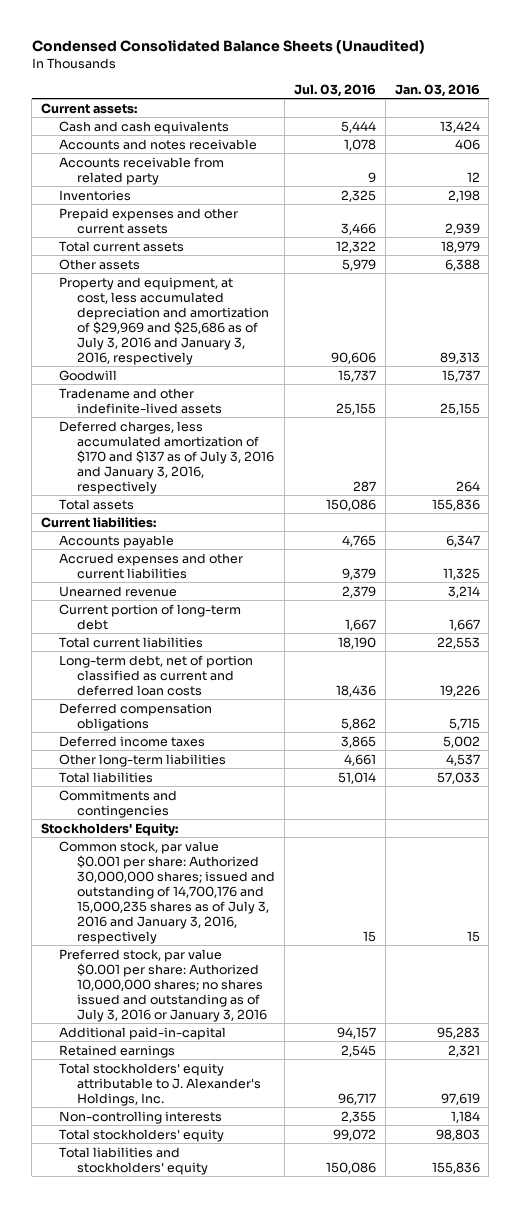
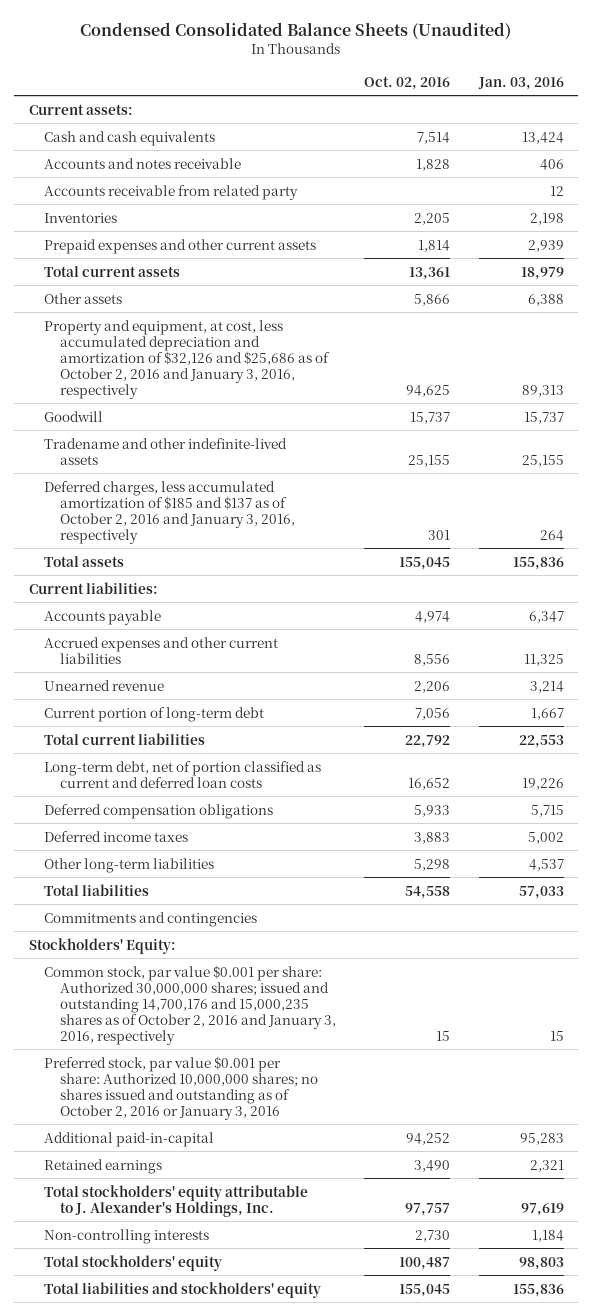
- | Jul. 03, 2016 | Jan. 03, 2016
+ | Oct. 02, 2016 | Jan. 03, 2016
- Property and equipment, at cost, less accumulated depreciation and amortization of $29,969 and $25,686 as of July 3, 2016 and January 3, 2016, respectively | 90,606 | 89,313
+ Property and equipment, at cost, less accumulated depreciation and amortization of $32,126 and $25,686 as of October 2, 2016 and January 3, 2016, respectively | 94,625 | 89,313
- Deferred charges, less accumulated amortization of $170 and $137 as of July 3, 2016 and January 3, 2016, respectively | 287 | 264
+ Deferred charges, less accumulated amortization of $185 and $137 as of October 2, 2016 and January 3, 2016, respectively | 301 | 264
- Common stock, par value $0.001 per share: Authorized 30,000,000 shares; issued and outstanding of 14,700,176 and 15,000,235 shares as of July 3, 2016 and January 3, 2016, respectively | 15 | 15
- Preferred stock, par value $0.001 per share: Authorized 10,000,000 shares; no shares issued and outstanding as of July 3, 2016 or January 3, 2016
+ Common stock, par value $0.001 per share: Authorized 30,000,000 shares; issued and outstanding 14,700,176 and 15,000,235 shares as of October 2, 2016 and January 3, 2016, respectively | 15 | 15
+ Preferred stock, par value $0.001 per share: Authorized 10,000,000 shares; no shares issued and outstanding as of October 2, 2016 or January 3, 2016

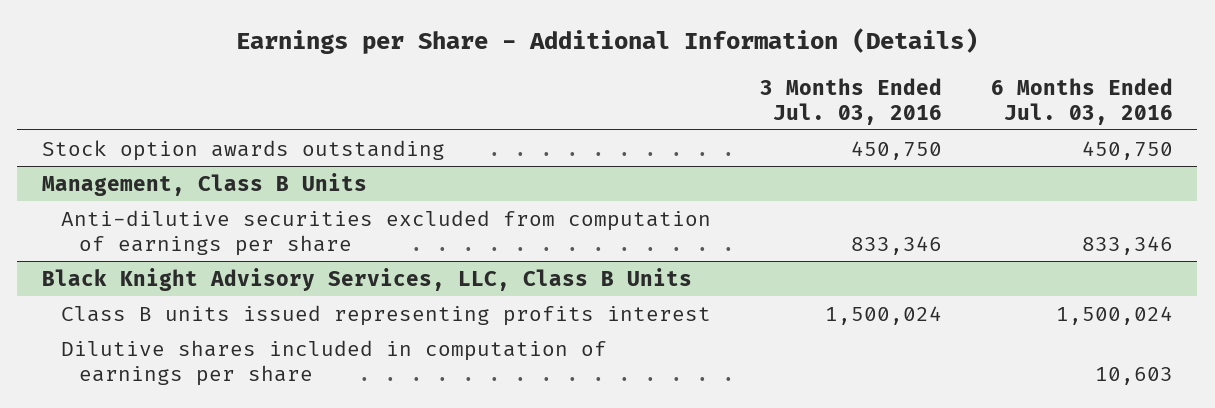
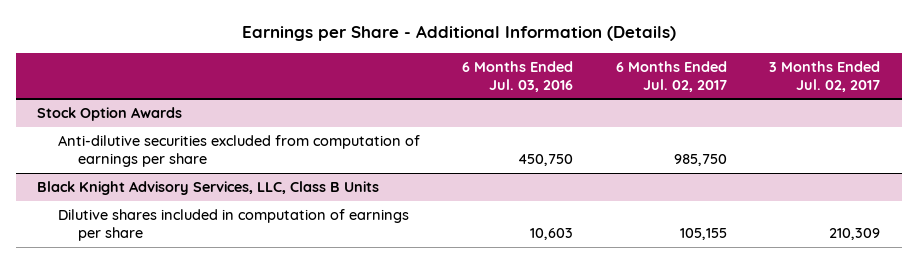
- | 3 Months Ended Jul. 03, 2016 | 6 Months Ended Jul. 03, 2016
+ | 6 Months Ended Jul. 03, 2016 | 6 Months Ended Jul. 02, 2017 | 3 Months Ended Jul. 02, 2017
- Stock option awards outstanding | 450,750 | 450,750
- Management, Class B Units
- Anti-dilutive securities excluded from computation of earnings per share | 833,346 | 833,346
+ Stock Option Awards
+ Anti-dilutive securities excluded from computation of earnings per share | 450,750 | 985,750 |
@ Black Knight Advisory Services, LLC, Class B Units
- Class B units issued representing profits interest | 1,500,024 | 1,500,024

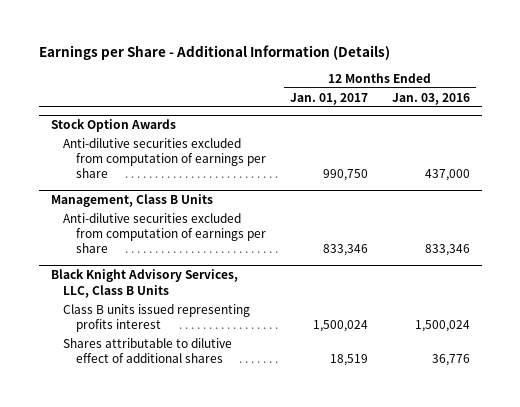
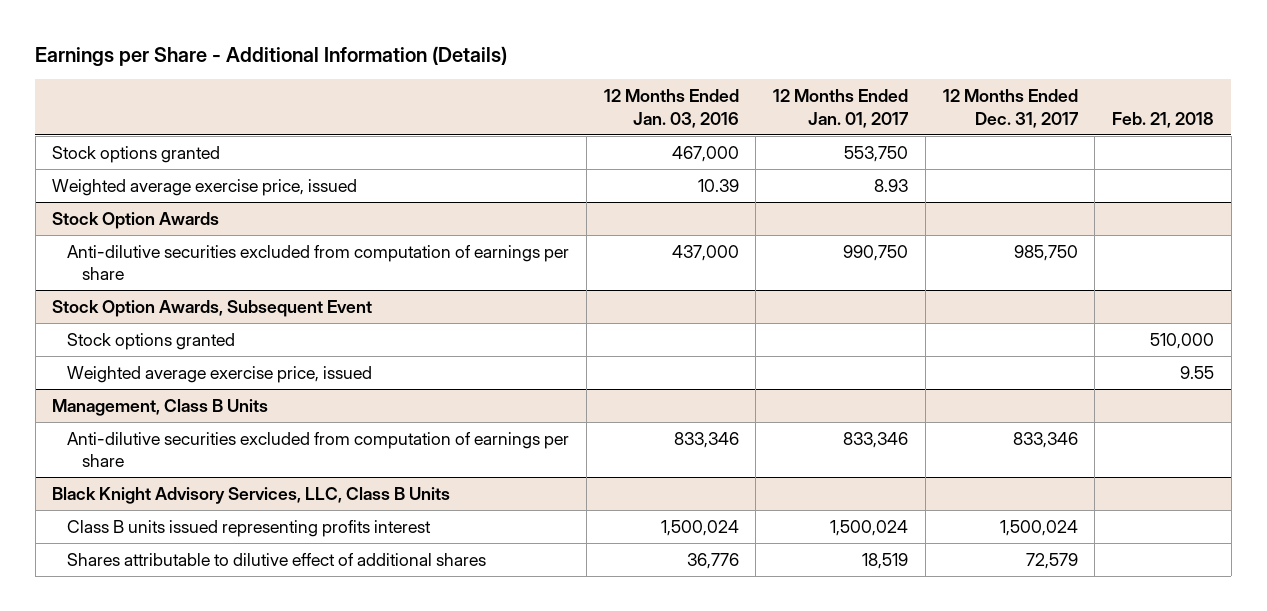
- | 12 Months Ended Jan. 01, 2017 | 12 Months Ended Jan. 03, 2016
+ | 12 Months Ended Jan. 03, 2016 | 12 Months Ended Jan. 01, 2017 | 12 Months Ended Dec. 31, 2017 | Feb. 21, 2018
+ Stock options granted | 467,000 | 553,750 | |
+ Weighted average exercise price, issued | 10.39 | 8.93 | |
+ Stock Option Awards, Subsequent Event
+ Stock options granted | | | | 510,000
+ Weighted average exercise price, issued | | | | 9.55

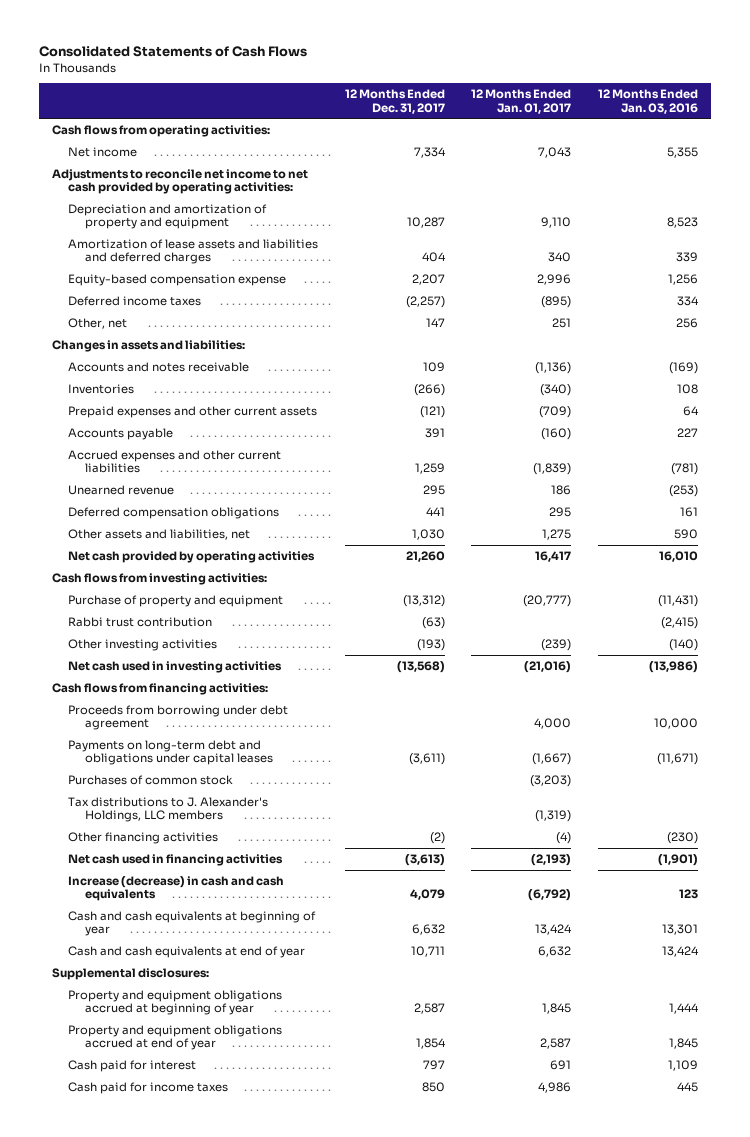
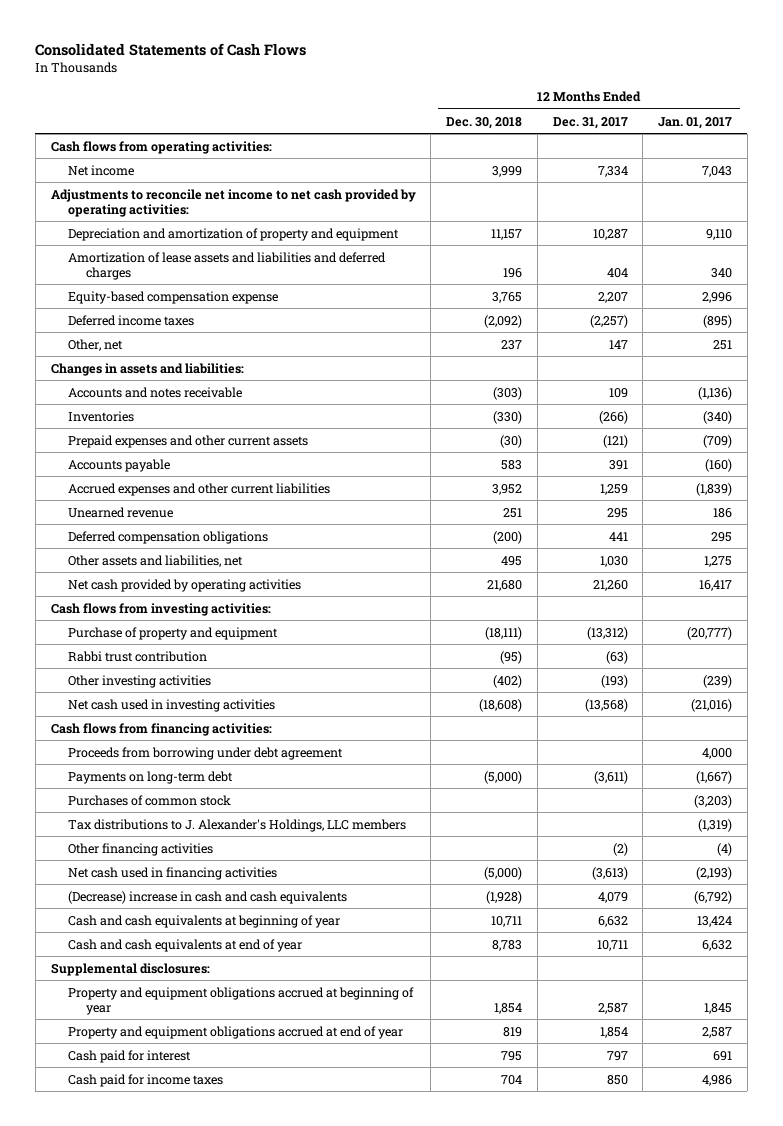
- | 12 Months Ended Dec. 31, 2017 | 12 Months Ended Jan. 01, 2017 | 12 Months Ended Jan. 03, 2016
+ | 12 Months Ended Dec. 30, 2018 | 12 Months Ended Dec. 31, 2017 | 12 Months Ended Jan. 01, 2017
- Payments on long-term debt and obligations under capital leases | (3,611) | (1,667) | (11,671)
+ Payments on long-term debt | (5,000) | (3,611) | (1,667)
- Increase (decrease) in cash and cash equivalents | 4,079 | (6,792) | 123
+ (Decrease) increase in cash and cash equivalents | (1,928) | 4,079 | (6,792)

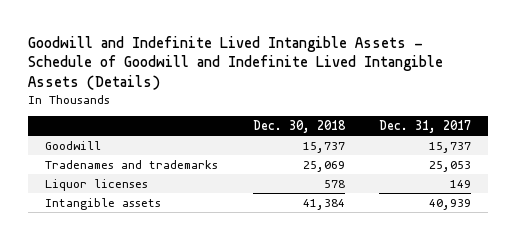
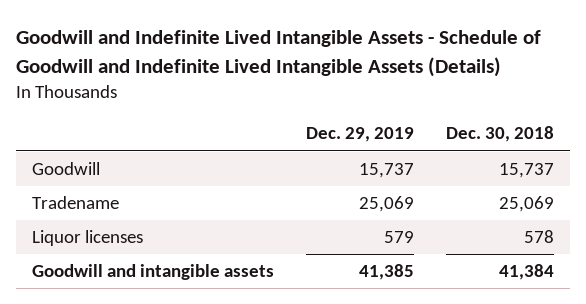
- | Dec. 30, 2018 | Dec. 31, 2017
+ | Dec. 29, 2019 | Dec. 30, 2018
- Tradenames and trademarks | 25,069 | 25,053
+ Tradename | 25,069 | 25,069
- Intangible assets | 41,384 | 40,939
+ Goodwill and intangible assets | 41,385 | 41,384

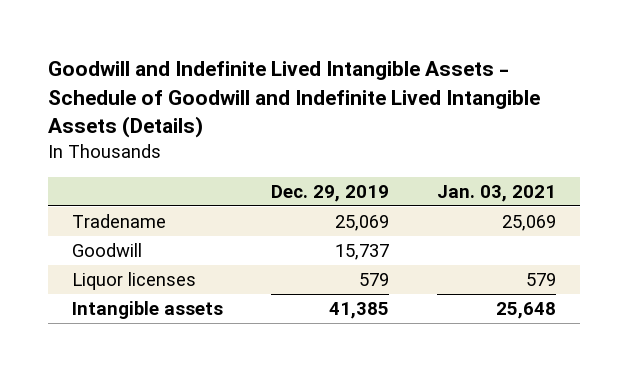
- | Dec. 29, 2019 | Dec. 30, 2018
+ | Dec. 29, 2019 | Jan. 03, 2021
moved down: Goodwill | 15,737 |
- Goodwill and intangible assets | 41,385 | 41,384
+ Intangible assets | 41,385 | 25,648

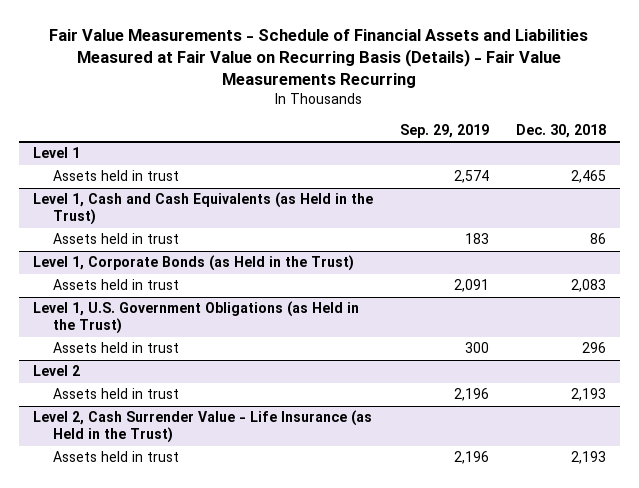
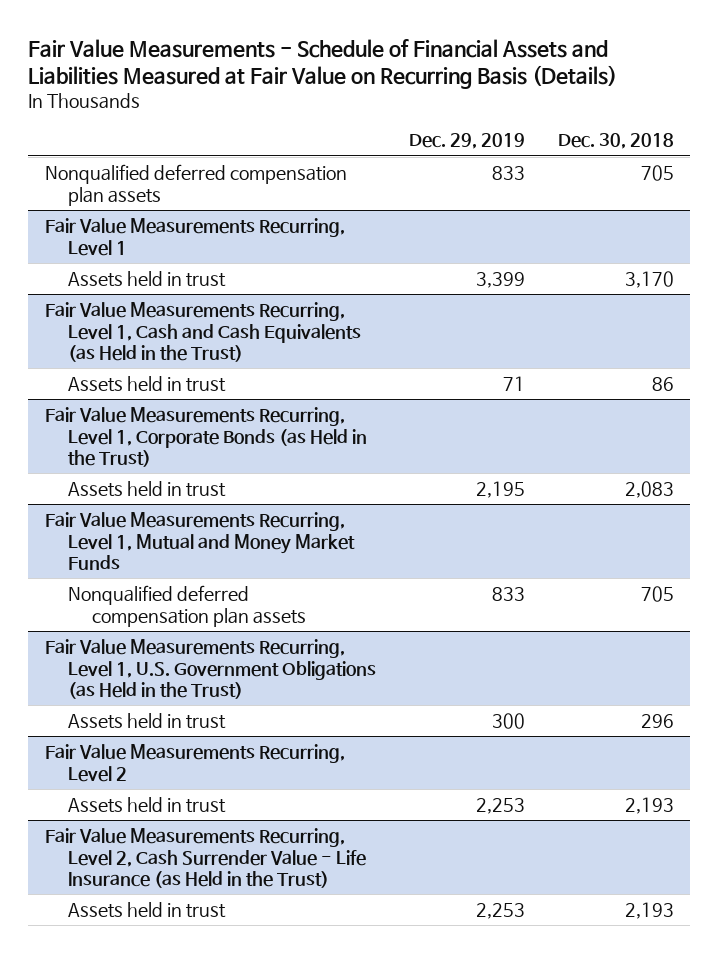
- Fair Value Measurements - Schedule of Financial Assets and Liabilities Measured at Fair Value on Recurring Basis (Details) - Fair Value Measurements Recurring
+ Fair Value Measurements - Schedule of Financial Assets and Liabilities Measured at Fair Value on Recurring Basis (Details)
- | Sep. 29, 2019 | Dec. 30, 2018
+ | Dec. 29, 2019 | Dec. 30, 2018
- Level 1
- Assets held in trust | 2,574 | 2,465
- Level 1, Cash and Cash Equivalents (as Held in the Trust)
+ Nonqualified deferred compensation plan assets | 833 | 705
+ Fair Value Measurements Recurring, Level 1
+ Assets held in trust | 3,399 | 3,170
+ Fair Value Measurements Recurring, Level 1, Cash and Cash Equivalents (as Held in the Trust)
- Level 1, Corporate Bonds (as Held in the Trust)
+ Fair Value Measurements Recurring, Level 1, Corporate Bonds (as Held in the Trust)
- Level 1, U.S. Government Obligations (as Held in the Trust)
+ Fair Value Measurements Recurring, Level 1, Mutual and Money Market Funds
+ Nonqualified deferred compensation plan assets | 833 | 705
+ Fair Value Measurements Recurring, Level 1, U.S. Government Obligations (as Held in the Trust)
- Level 2
+ Fair Value Measurements Recurring, Level 2
- Level 2, Cash Surrender Value - Life Insurance (as Held in the Trust)
+ Fair Value Measurements Recurring, Level 2, Cash Surrender Value - Life Insurance (as Held in the Trust)

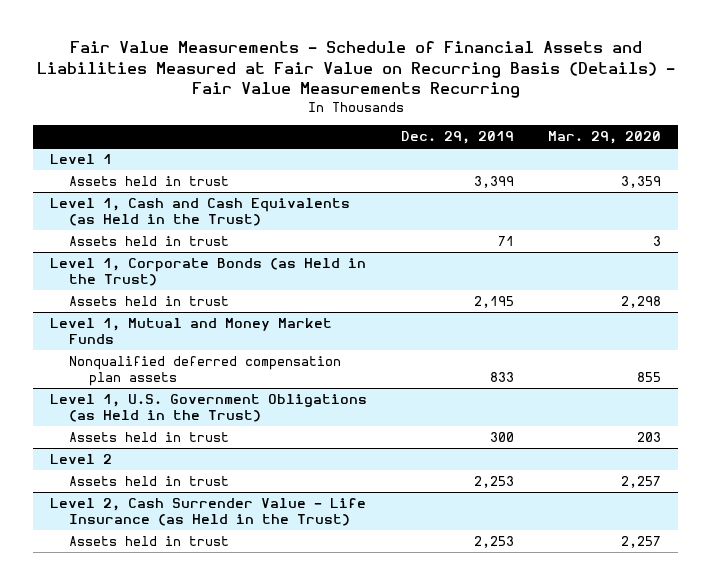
- Fair Value Measurements - Schedule of Financial Assets and Liabilities Measured at Fair Value on Recurring Basis (Details)
+ Fair Value Measurements - Schedule of Financial Assets and Liabilities Measured at Fair Value on Recurring Basis (Details) - Fair Value Measurements Recurring
- | Dec. 29, 2019 | Dec. 30, 2018
+ | Dec. 29, 2019 | Mar. 29, 2020
- Nonqualified deferred compensation plan assets | 833 | 705
- Fair Value Measurements Recurring, Level 1
+ Level 1
- Fair Value Measurements Recurring, Level 1, Cash and Cash Equivalents (as Held in the Trust)
+ Level 1, Cash and Cash Equivalents (as Held in the Trust)
- Fair Value Measurements Recurring, Level 1, Corporate Bonds (as Held in the Trust)
+ Level 1, Corporate Bonds (as Held in the Trust)
- Fair Value Measurements Recurring, Level 1, Mutual and Money Market Funds
+ Level 1, Mutual and Money Market Funds
- Fair Value Measurements Recurring, Level 1, U.S. Government Obligations (as Held in the Trust)
+ Level 1, U.S. Government Obligations (as Held in the Trust)
- Fair Value Measurements Recurring, Level 2
+ Level 2
- Fair Value Measurements Recurring, Level 2, Cash Surrender Value - Life Insurance (as Held in the Trust)
+ Level 2, Cash Surrender Value - Life Insurance (as Held in the Trust)

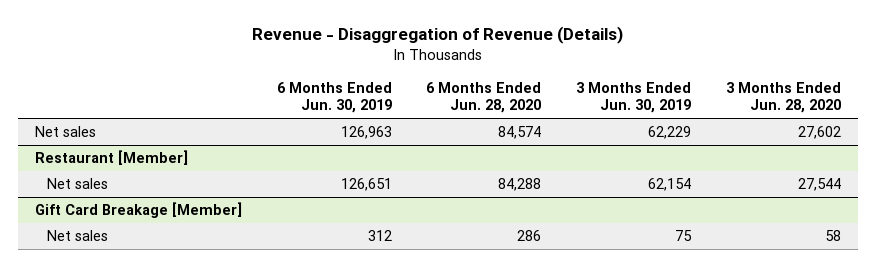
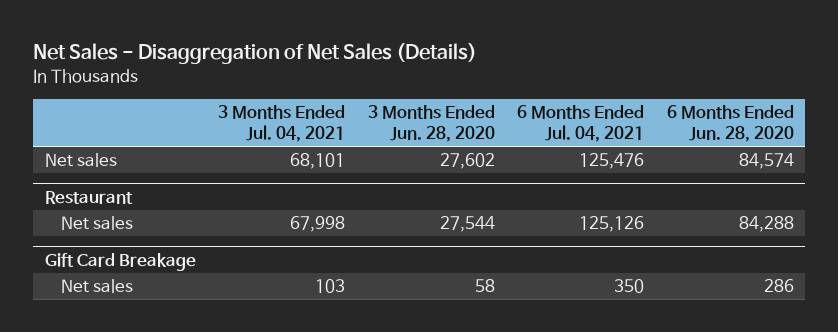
- Revenue - Disaggregation of Revenue (Details)
+ Net Sales - Disaggregation of Net Sales (Details)
- | 6 Months Ended Jun. 30, 2019 | 6 Months Ended Jun. 28, 2020 | 3 Months Ended Jun. 30, 2019 | 3 Months Ended Jun. 28, 2020
+ | 3 Months Ended Jul. 04, 2021 | 3 Months Ended Jun. 28, 2020 | 6 Months Ended Jul. 04, 2021 | 6 Months Ended Jun. 28, 2020
- Restaurant [Member]
+ Restaurant
- Gift Card Breakage [Member]
+ Gift Card Breakage

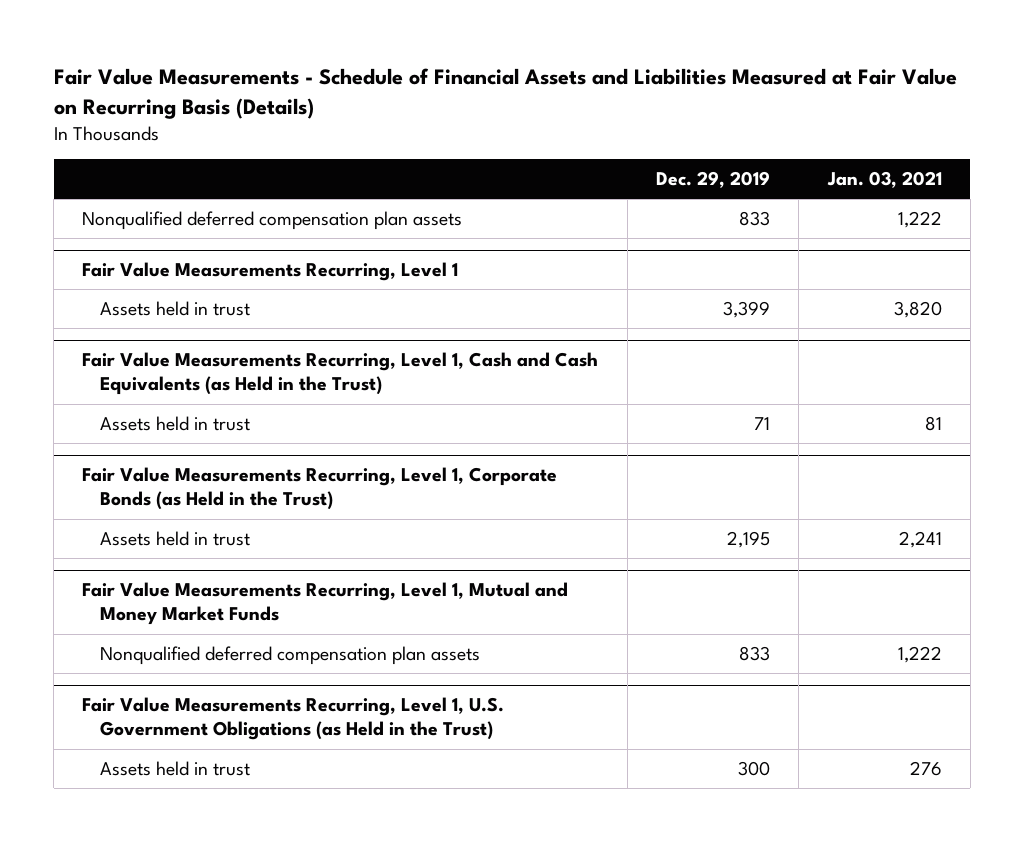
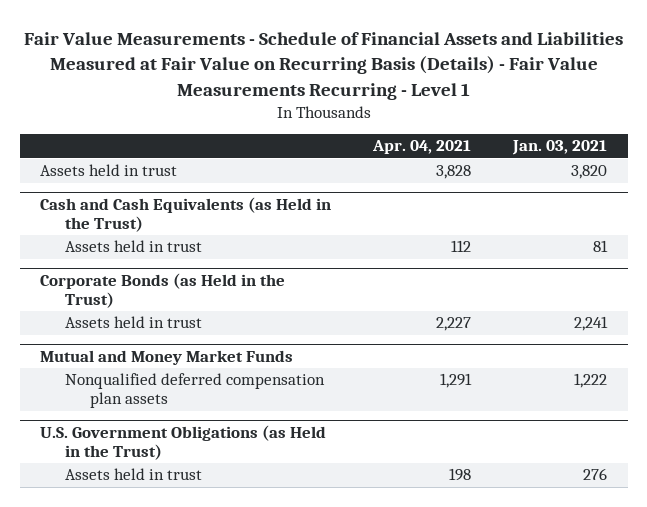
- Fair Value Measurements - Schedule of Financial Assets and Liabilities Measured at Fair Value on Recurring Basis (Details)
+ Fair Value Measurements - Schedule of Financial Assets and Liabilities Measured at Fair Value on Recurring Basis (Details) - Fair Value Measurements Recurring - Level 1
- | Dec. 29, 2019 | Jan. 03, 2021
+ | Apr. 04, 2021 | Jan. 03, 2021
- Nonqualified deferred compensation plan assets | 833 | 1,222
- Fair Value Measurements Recurring, Level 1
- Fair Value Measurements Recurring, Level 1, Cash and Cash Equivalents (as Held in the Trust)
+ Cash and Cash Equivalents (as Held in the Trust)
- Fair Value Measurements Recurring, Level 1, Corporate Bonds (as Held in the Trust)
+ Corporate Bonds (as Held in the Trust)
- Fair Value Measurements Recurring, Level 1, Mutual and Money Market Funds
+ Mutual and Money Market Funds
- Fair Value Measurements Recurring, Level 1, U.S. Government Obligations (as Held in the Trust)
+ U.S. Government Obligations (as Held in the Trust)

